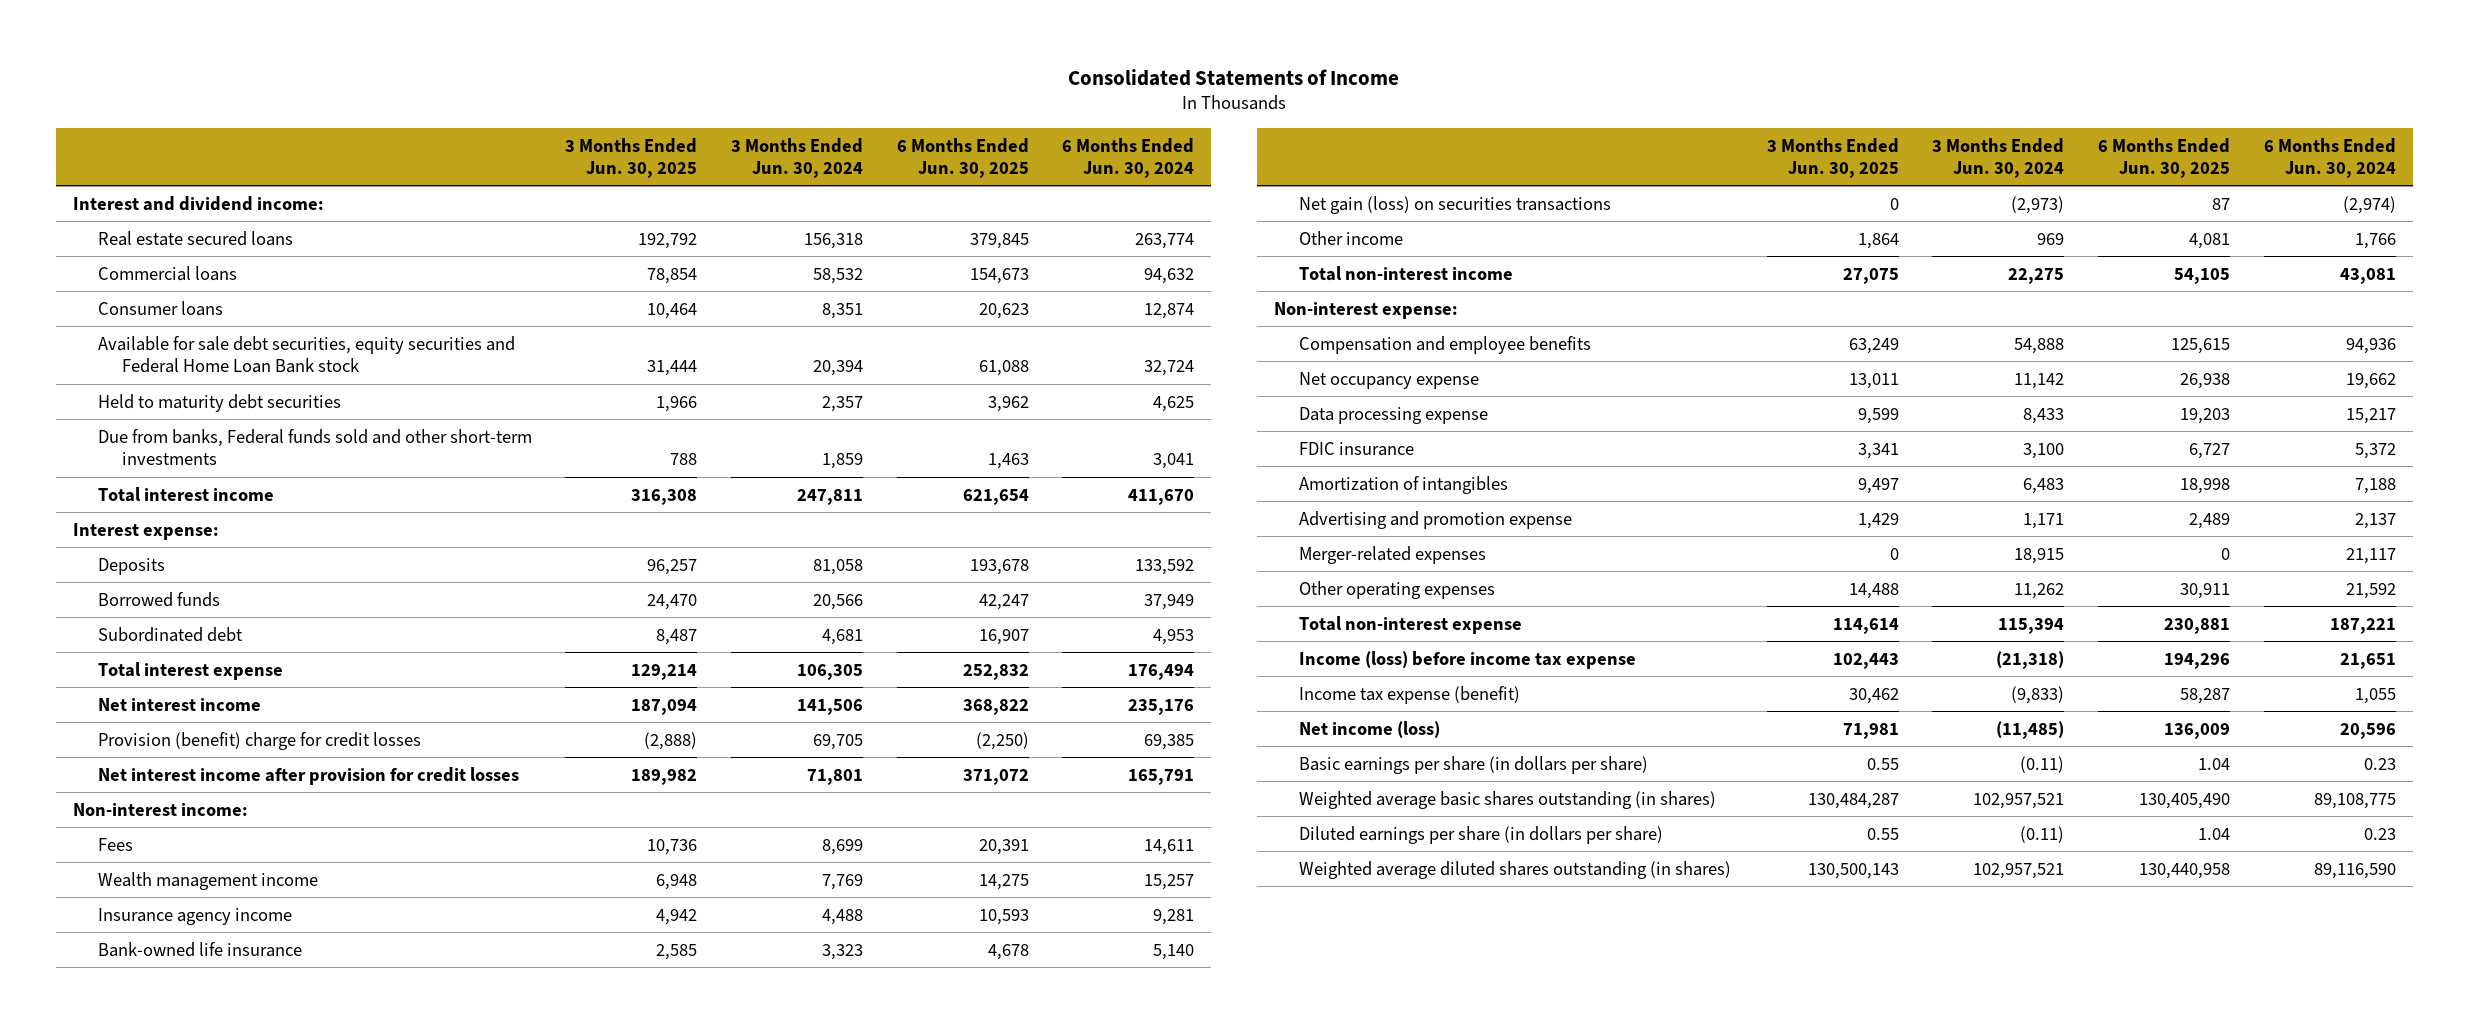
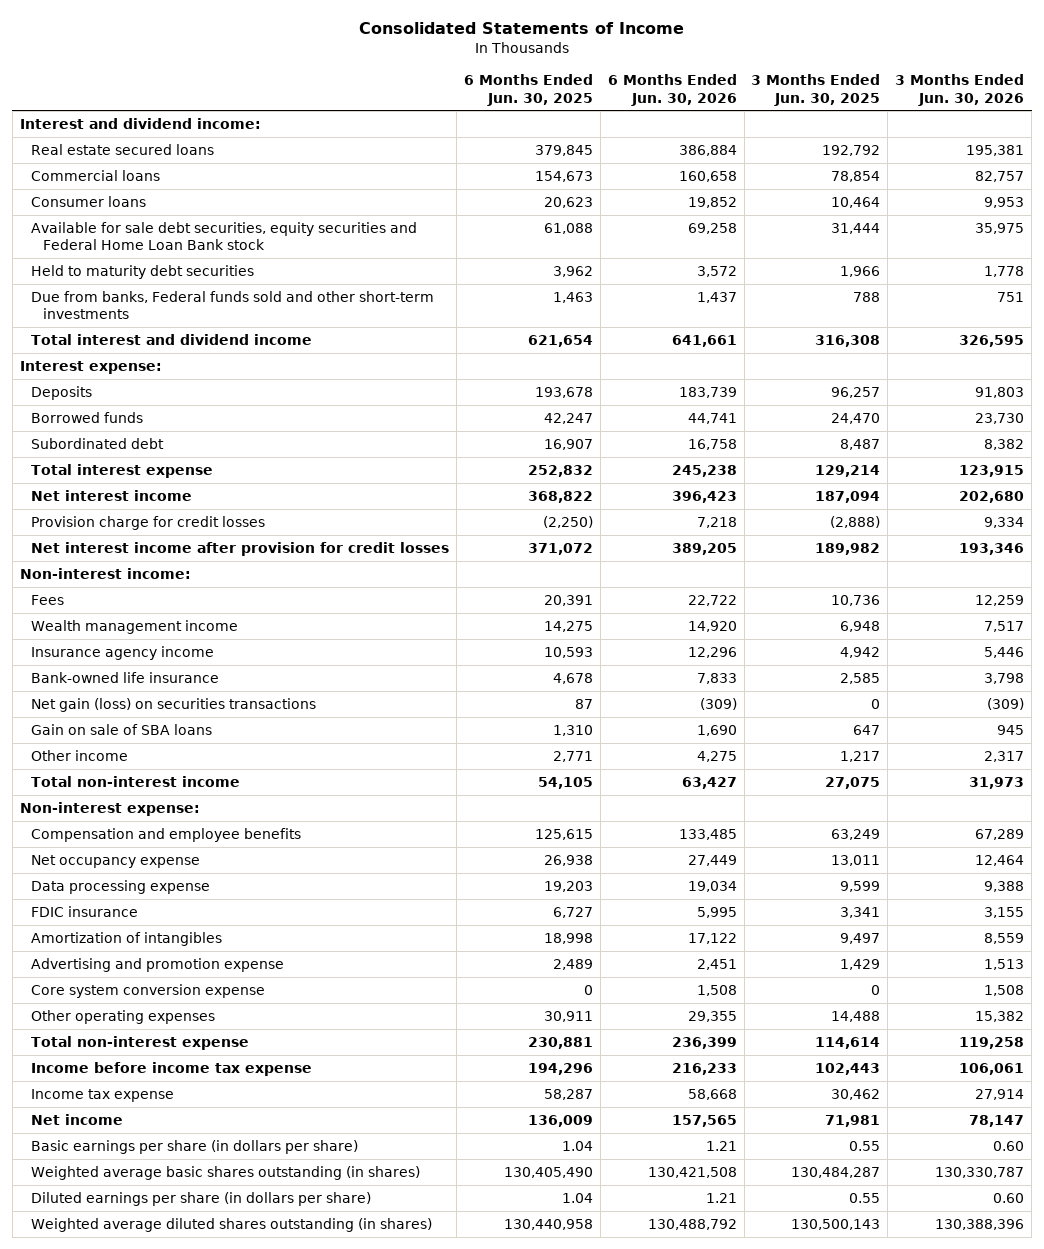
- | 3 Months Ended Jun. 30, 2025 | 3 Months Ended Jun. 30, 2024 | 6 Months Ended Jun. 30, 2025 | 6 Months Ended Jun. 30, 2024
+ | 6 Months Ended Jun. 30, 2025 | 6 Months Ended Jun. 30, 2026 | 3 Months Ended Jun. 30, 2025 | 3 Months Ended Jun. 30, 2026
- Total interest income | 316,308 | 247,811 | 621,654 | 411,670
+ Total interest and dividend income | 621,654 | 641,661 | 316,308 | 326,595
- Provision (benefit) charge for credit losses | (2,888) | 69,705 | (2,250) | 69,385
+ Provision charge for credit losses | (2,250) | 7,218 | (2,888) | 9,334
- Other income | 1,864 | 969 | 4,081 | 1,766
+ Gain on sale of SBA loans | 1,310 | 1,690 | 647 | 945
+ Other income | 2,771 | 4,275 | 1,217 | 2,317
- Merger-related expenses | 0 | 18,915 | 0 | 21,117
+ Core system conversion expense | 0 | 1,508 | 0 | 1,508
- Income (loss) before income tax expense | 102,443 | (21,318) | 194,296 | 21,651
- Income tax expense (benefit) | 30,462 | (9,833) | 58,287 | 1,055
- Net income (loss) | 71,981 | (11,485) | 136,009 | 20,596
+ Income before income tax expense | 194,296 | 216,233 | 102,443 | 106,061
+ Income tax expense | 58,287 | 58,668 | 30,462 | 27,914
+ Net income | 136,009 | 157,565 | 71,981 | 78,147

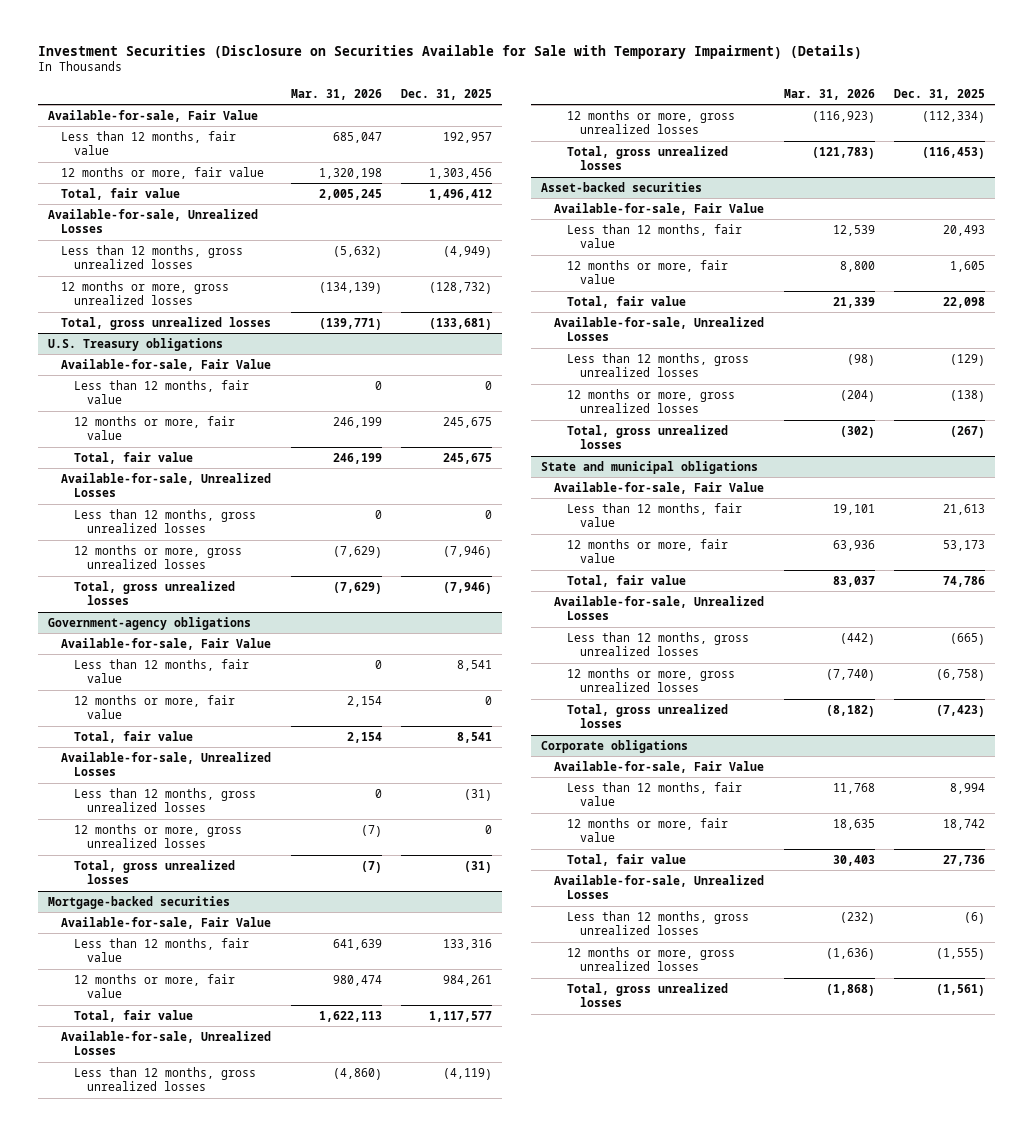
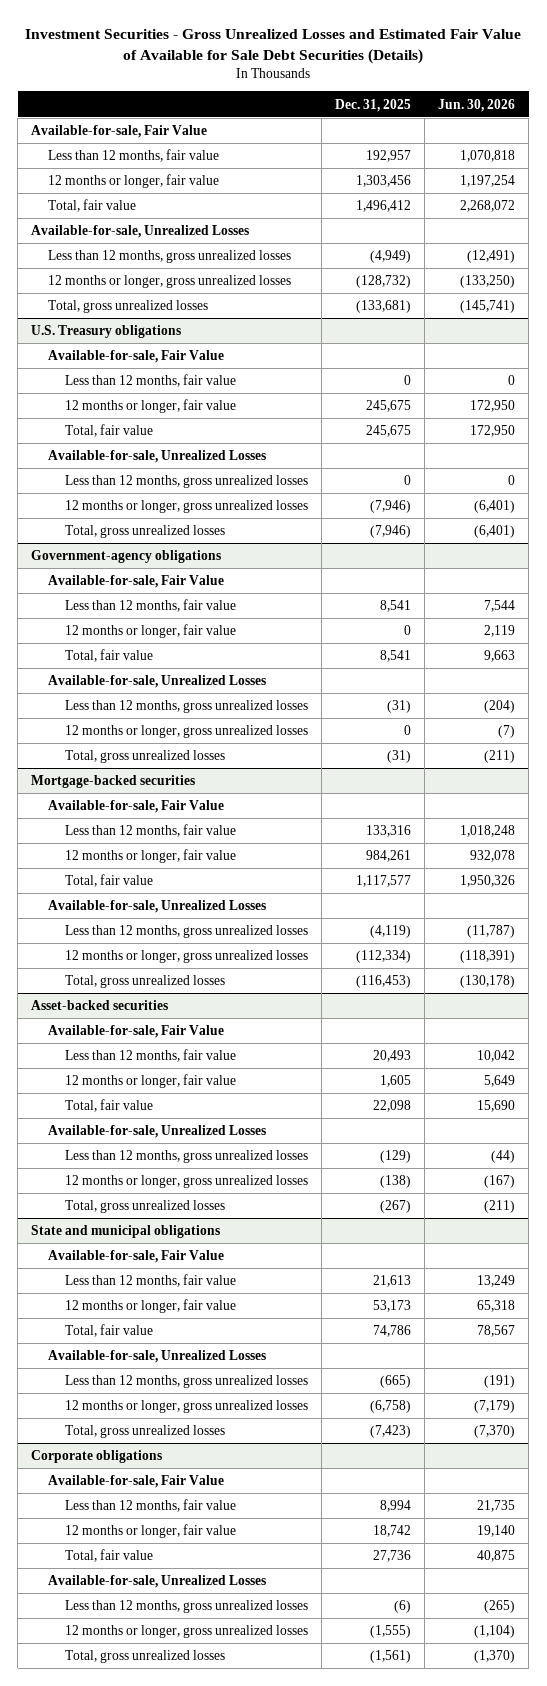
- Investment Securities (Disclosure on Securities Available for Sale with Temporary Impairment) (Details)
+ Investment Securities - Gross Unrealized Losses and Estimated Fair Value of Available for Sale Debt Securities (Details)
- | Mar. 31, 2026 | Dec. 31, 2025
+ | Dec. 31, 2025 | Jun. 30, 2026
- 12 months or more, fair value | 1,320,198 | 1,303,456
+ 12 months or longer, fair value | 1,303,456 | 1,197,254
- 12 months or more, gross unrealized losses | (134,139) | (128,732)
+ 12 months or longer, gross unrealized losses | (128,732) | (133,250)
@ U.S. Treasury obligations
- 12 months or more, fair value | 246,199 | 245,675
+ 12 months or longer, fair value | 245,675 | 172,950
- 12 months or more, gross unrealized losses | (7,629) | (7,946)
+ 12 months or longer, gross unrealized losses | (7,946) | (6,401)
@ Government-agency obligations
- 12 months or more, fair value | 2,154 | 0
+ 12 months or longer, fair value | 0 | 2,119
- 12 months or more, gross unrealized losses | (7) | 0
+ 12 months or longer, gross unrealized losses | 0 | (7)
@ Mortgage-backed securities
- 12 months or more, fair value | 980,474 | 984,261
+ 12 months or longer, fair value | 984,261 | 932,078
- 12 months or more, gross unrealized losses | (116,923) | (112,334)
+ 12 months or longer, gross unrealized losses | (112,334) | (118,391)
@ Asset-backed securities
- 12 months or more, fair value | 8,800 | 1,605
+ 12 months or longer, fair value | 1,605 | 5,649
- 12 months or more, gross unrealized losses | (204) | (138)
+ 12 months or longer, gross unrealized losses | (138) | (167)
@ State and municipal obligations
- 12 months or more, fair value | 63,936 | 53,173
+ 12 months or longer, fair value | 53,173 | 65,318
- 12 months or more, gross unrealized losses | (7,740) | (6,758)
+ 12 months or longer, gross unrealized losses | (6,758) | (7,179)
@ Corporate obligations
- 12 months or more, fair value | 18,635 | 18,742
+ 12 months or longer, fair value | 18,742 | 19,140
- 12 months or more, gross unrealized losses | (1,636) | (1,555)
+ 12 months or longer, gross unrealized losses | (1,555) | (1,104)

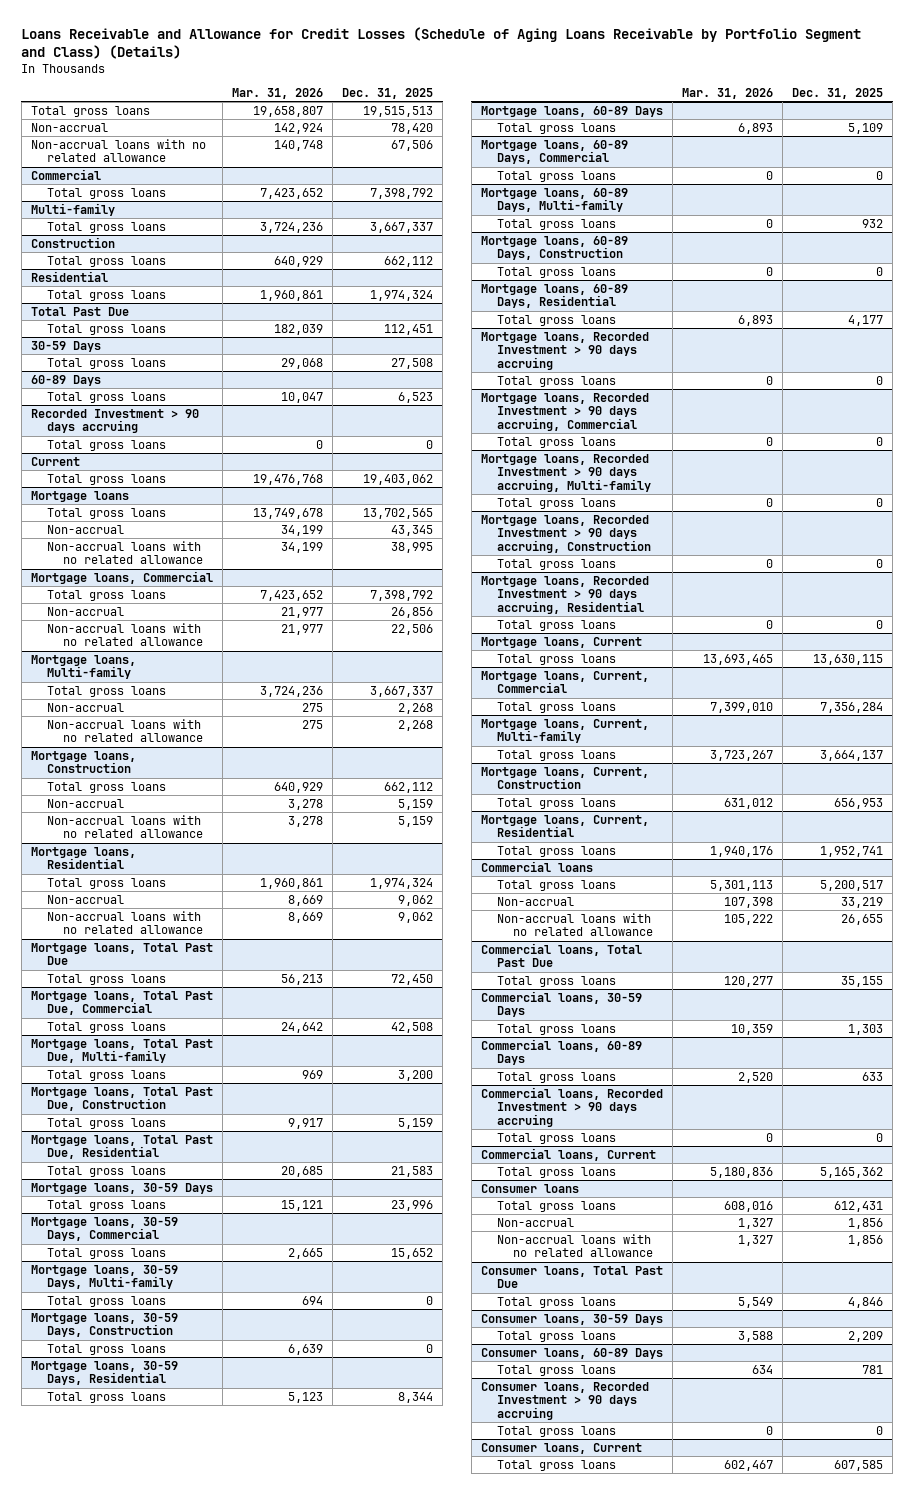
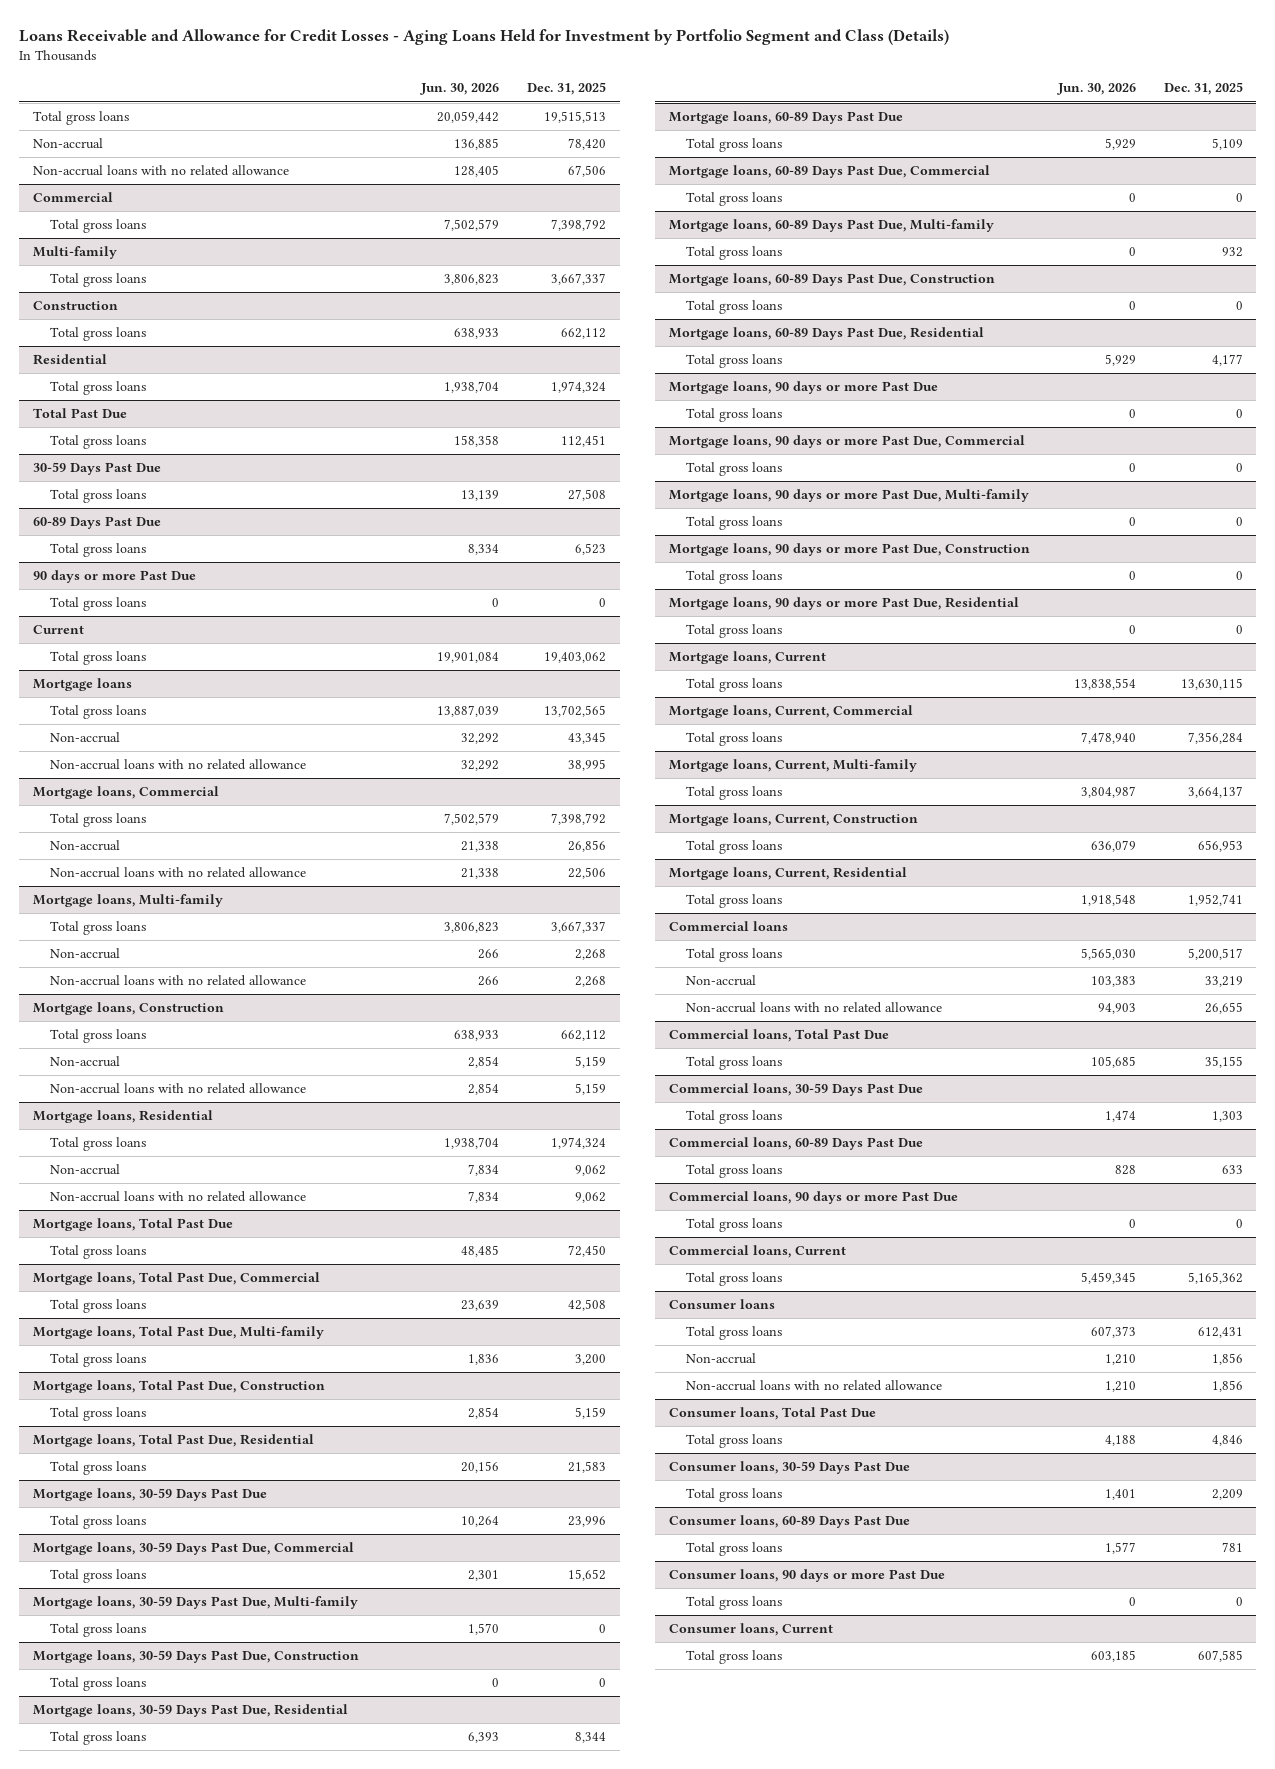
- Loans Receivable and Allowance for Credit Losses (Schedule of Aging Loans Receivable by Portfolio Segment and Class) (Details)
+ Loans Receivable and Allowance for Credit Losses - Aging Loans Held for Investment by Portfolio Segment and Class (Details)
- | Mar. 31, 2026 | Dec. 31, 2025
+ | Jun. 30, 2026 | Dec. 31, 2025
- 30-59 Days
+ 30-59 Days Past Due
- 60-89 Days
+ 60-89 Days Past Due
- Recorded Investment > 90 days accruing
+ 90 days or more Past Due
- Mortgage loans, 30-59 Days
+ Mortgage loans, 30-59 Days Past Due
- Mortgage loans, 30-59 Days, Commercial
+ Mortgage loans, 30-59 Days Past Due, Commercial
- Mortgage loans, 30-59 Days, Multi-family
+ Mortgage loans, 30-59 Days Past Due, Multi-family
- Mortgage loans, 30-59 Days, Construction
+ Mortgage loans, 30-59 Days Past Due, Construction
- Mortgage loans, 30-59 Days, Residential
+ Mortgage loans, 30-59 Days Past Due, Residential
- Mortgage loans, 60-89 Days
+ Mortgage loans, 60-89 Days Past Due
- Mortgage loans, 60-89 Days, Commercial
+ Mortgage loans, 60-89 Days Past Due, Commercial
- Mortgage loans, 60-89 Days, Multi-family
+ Mortgage loans, 60-89 Days Past Due, Multi-family
- Mortgage loans, 60-89 Days, Construction
+ Mortgage loans, 60-89 Days Past Due, Construction
- Mortgage loans, 60-89 Days, Residential
+ Mortgage loans, 60-89 Days Past Due, Residential
- Mortgage loans, Recorded Investment > 90 days accruing
+ Mortgage loans, 90 days or more Past Due
- Mortgage loans, Recorded Investment > 90 days accruing, Commercial
+ Mortgage loans, 90 days or more Past Due, Commercial
- Mortgage loans, Recorded Investment > 90 days accruing, Multi-family
+ Mortgage loans, 90 days or more Past Due, Multi-family
- Mortgage loans, Recorded Investment > 90 days accruing, Construction
+ Mortgage loans, 90 days or more Past Due, Construction
- Mortgage loans, Recorded Investment > 90 days accruing, Residential
+ Mortgage loans, 90 days or more Past Due, Residential
- Commercial loans, 30-59 Days
+ Commercial loans, 30-59 Days Past Due
- Commercial loans, 60-89 Days
+ Commercial loans, 60-89 Days Past Due
- Commercial loans, Recorded Investment > 90 days accruing
+ Commercial loans, 90 days or more Past Due
- Consumer loans, 30-59 Days
+ Consumer loans, 30-59 Days Past Due
- Consumer loans, 60-89 Days
+ Consumer loans, 60-89 Days Past Due
- Consumer loans, Recorded Investment > 90 days accruing
+ Consumer loans, 90 days or more Past Due

